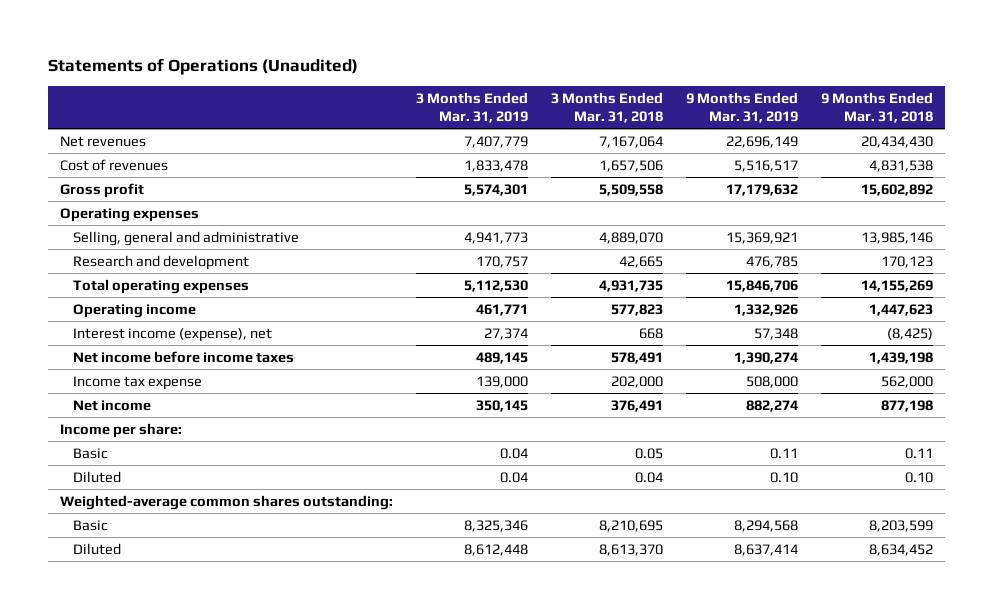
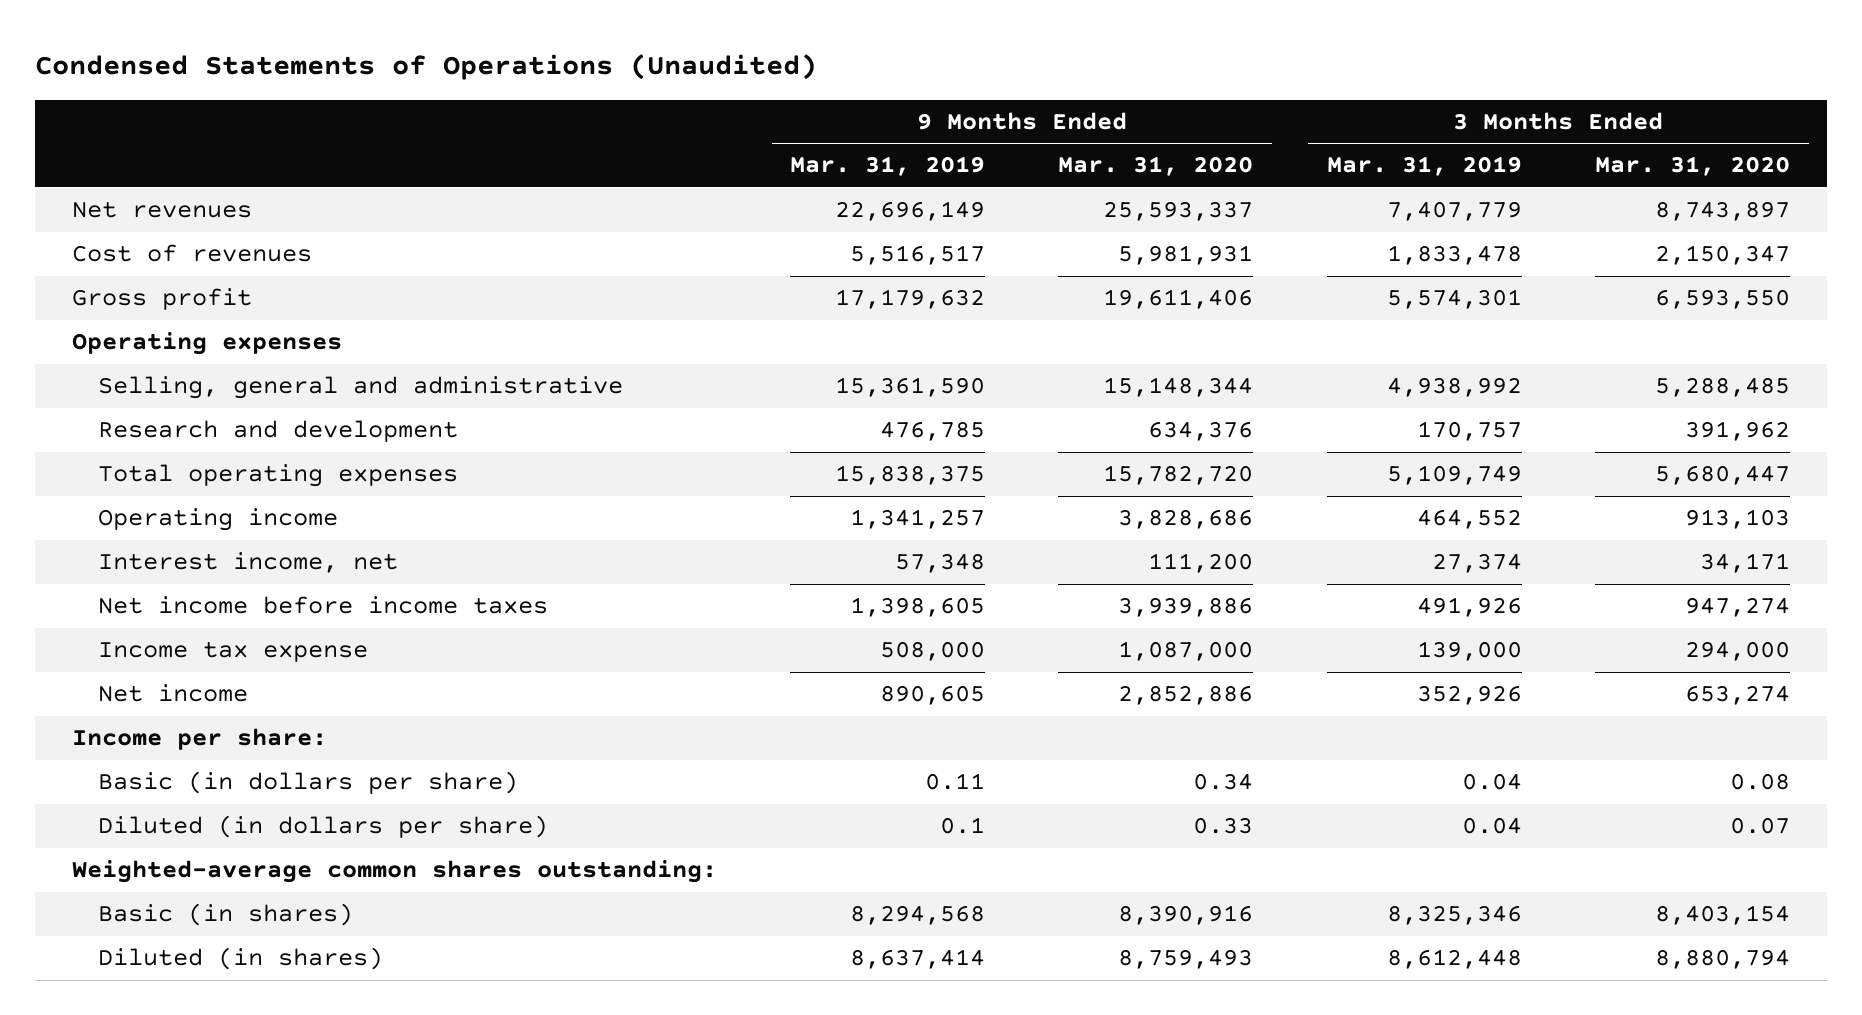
- Statements of Operations (Unaudited)
+ Condensed Statements of Operations (Unaudited)
- | 3 Months Ended Mar. 31, 2019 | 3 Months Ended Mar. 31, 2018 | 9 Months Ended Mar. 31, 2019 | 9 Months Ended Mar. 31, 2018
+ | 9 Months Ended Mar. 31, 2019 | 9 Months Ended Mar. 31, 2020 | 3 Months Ended Mar. 31, 2019 | 3 Months Ended Mar. 31, 2020
- Selling, general and administrative | 4,941,773 | 4,889,070 | 15,369,921 | 13,985,146
+ Selling, general and administrative | 15,361,590 | 15,148,344 | 4,938,992 | 5,288,485
- Total operating expenses | 5,112,530 | 4,931,735 | 15,846,706 | 14,155,269
- Operating income | 461,771 | 577,823 | 1,332,926 | 1,447,623
- Interest income (expense), net | 27,374 | 668 | 57,348 | (8,425)
- Net income before income taxes | 489,145 | 578,491 | 1,390,274 | 1,439,198
+ Total operating expenses | 15,838,375 | 15,782,720 | 5,109,749 | 5,680,447
+ Operating income | 1,341,257 | 3,828,686 | 464,552 | 913,103
+ Interest income, net | 57,348 | 111,200 | 27,374 | 34,171
+ Net income before income taxes | 1,398,605 | 3,939,886 | 491,926 | 947,274
- Net income | 350,145 | 376,491 | 882,274 | 877,198
+ Net income | 890,605 | 2,852,886 | 352,926 | 653,274
- Basic | 0.04 | 0.05 | 0.11 | 0.11
- Diluted | 0.04 | 0.04 | 0.10 | 0.10
+ Basic (in dollars per share) | 0.11 | 0.34 | 0.04 | 0.08
+ Diluted (in dollars per share) | 0.1 | 0.33 | 0.04 | 0.07
- Basic | 8,325,346 | 8,210,695 | 8,294,568 | 8,203,599
- Diluted | 8,612,448 | 8,613,370 | 8,637,414 | 8,634,452
+ Basic (in shares) | 8,294,568 | 8,390,916 | 8,325,346 | 8,403,154
+ Diluted (in shares) | 8,637,414 | 8,759,493 | 8,612,448 | 8,880,794

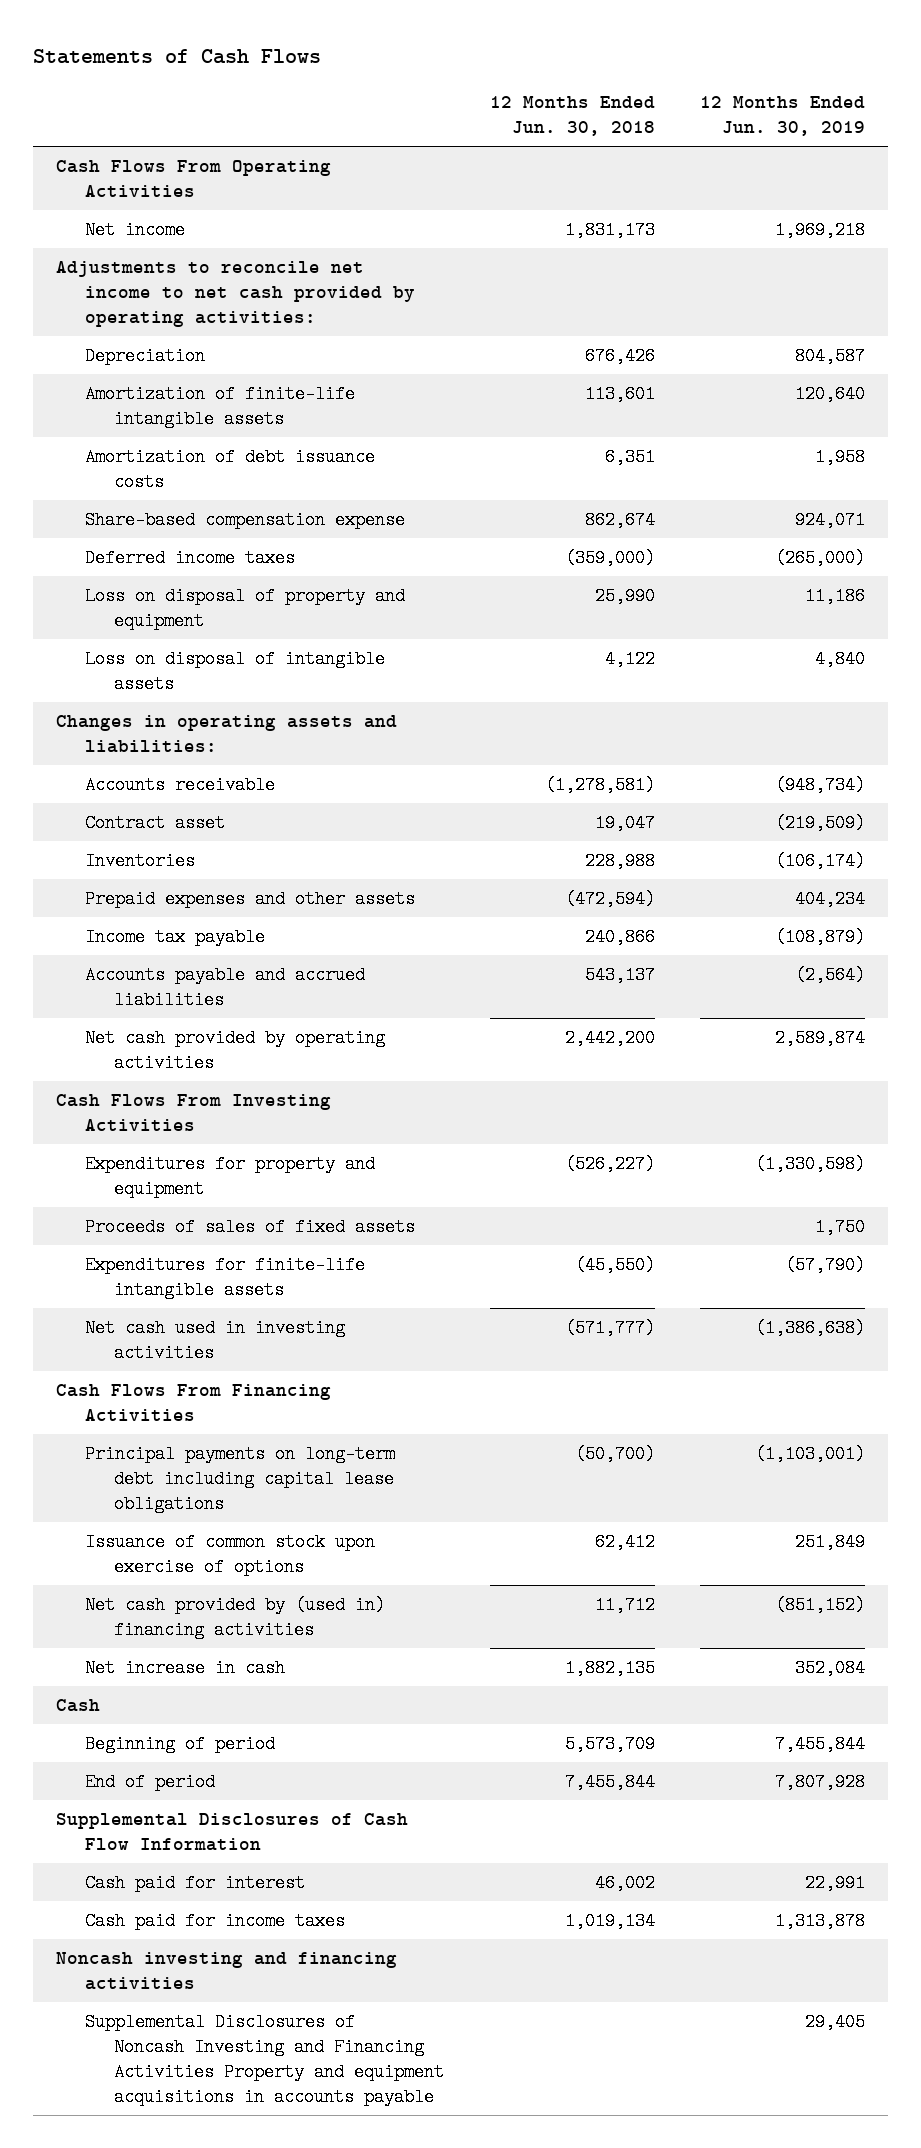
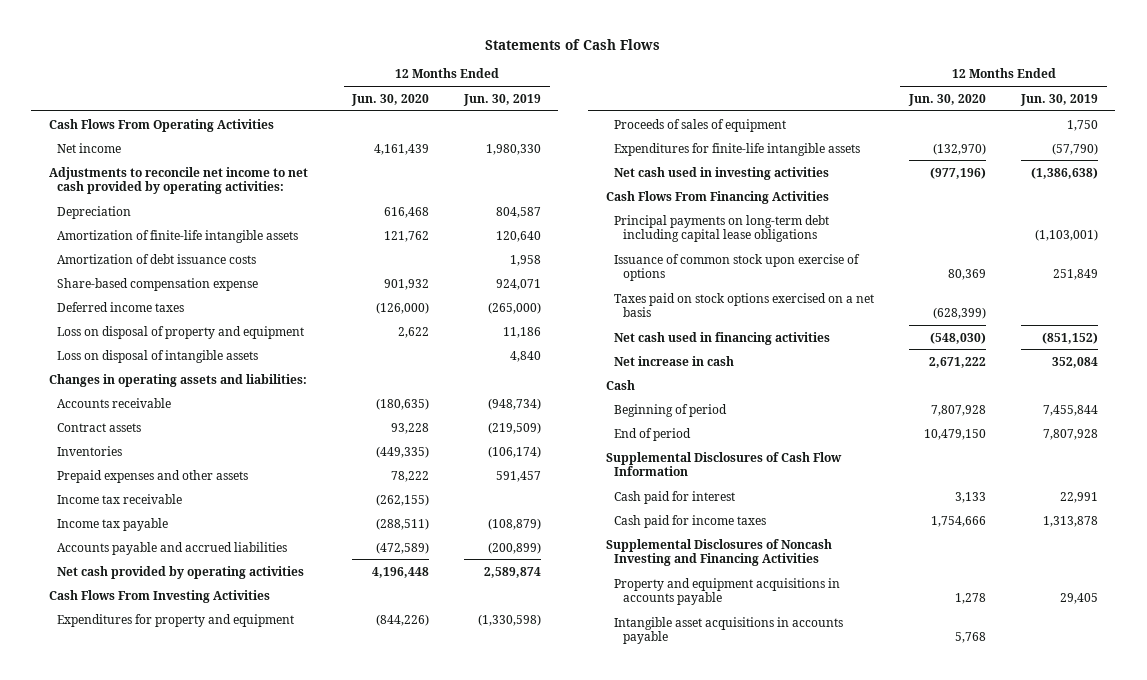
- | 12 Months Ended Jun. 30, 2018 | 12 Months Ended Jun. 30, 2019
+ | 12 Months Ended Jun. 30, 2020 | 12 Months Ended Jun. 30, 2019
- Net income | 1,831,173 | 1,969,218
+ Net income | 4,161,439 | 1,980,330
- Contract asset | 19,047 | (219,509)
+ Contract assets | 93,228 | (219,509)
- Prepaid expenses and other assets | (472,594) | 404,234
+ Prepaid expenses and other assets | 78,222 | 591,457
+ Income tax receivable | (262,155) |
- Accounts payable and accrued liabilities | 543,137 | (2,564)
+ Accounts payable and accrued liabilities | (472,589) | (200,899)
- Proceeds of sales of fixed assets | | 1,750
+ Proceeds of sales of equipment | | 1,750
- Net cash provided by (used in) financing activities | 11,712 | (851,152)
+ Taxes paid on stock options exercised on a net basis | (628,399) |
+ Net cash used in financing activities | (548,030) | (851,152)
- Noncash investing and financing activities
- Supplemental Disclosures of Noncash Investing and Financing Activities Property and equipment acquisitions in accounts payable | | 29,405
+ Supplemental Disclosures of Noncash Investing and Financing Activities
+ Property and equipment acquisitions in accounts payable | 1,278 | 29,405
+ Intangible asset acquisitions in accounts payable | 5,768 |

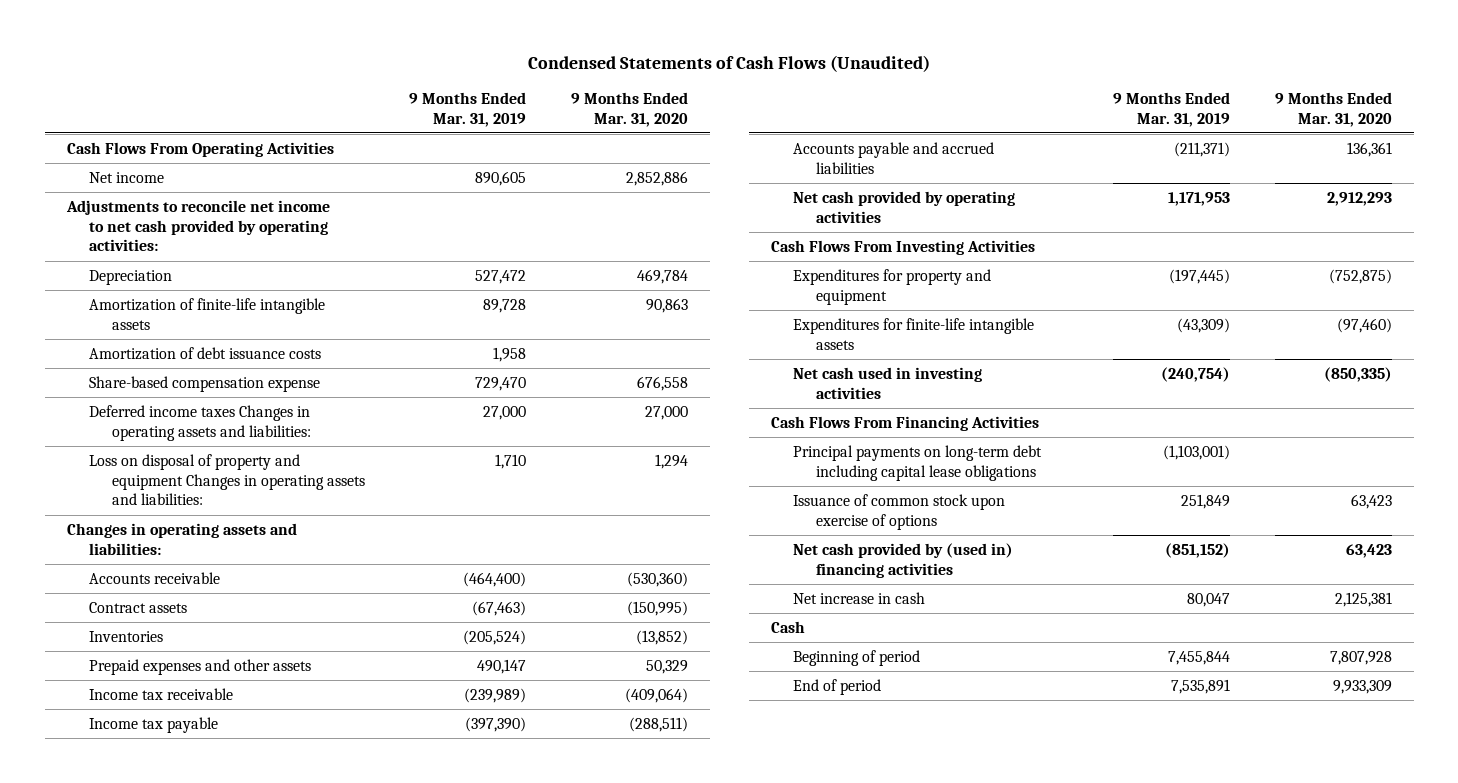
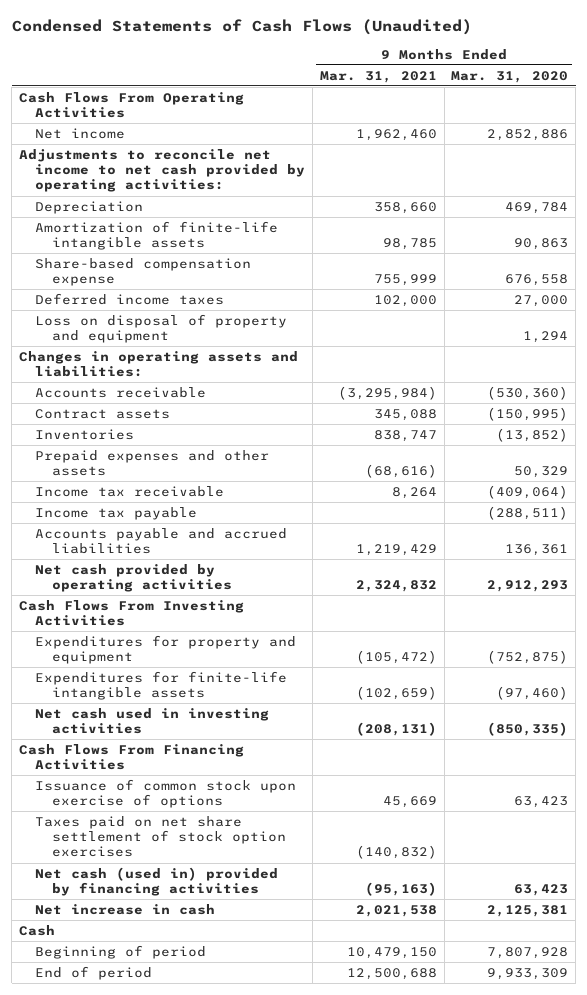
- | 9 Months Ended Mar. 31, 2019 | 9 Months Ended Mar. 31, 2020
+ | 9 Months Ended Mar. 31, 2021 | 9 Months Ended Mar. 31, 2020
- Amortization of debt issuance costs | 1,958 |
- Deferred income taxes Changes in operating assets and liabilities: | 27,000 | 27,000
- Loss on disposal of property and equipment Changes in operating assets and liabilities: | 1,710 | 1,294
+ Deferred income taxes | 102,000 | 27,000
+ Loss on disposal of property and equipment | | 1,294
- Principal payments on long-term debt including capital lease obligations | (1,103,001) |
- Net cash provided by (used in) financing activities | (851,152) | 63,423
+ Taxes paid on net share settlement of stock option exercises | (140,832) |
+ Net cash (used in) provided by financing activities | (95,163) | 63,423

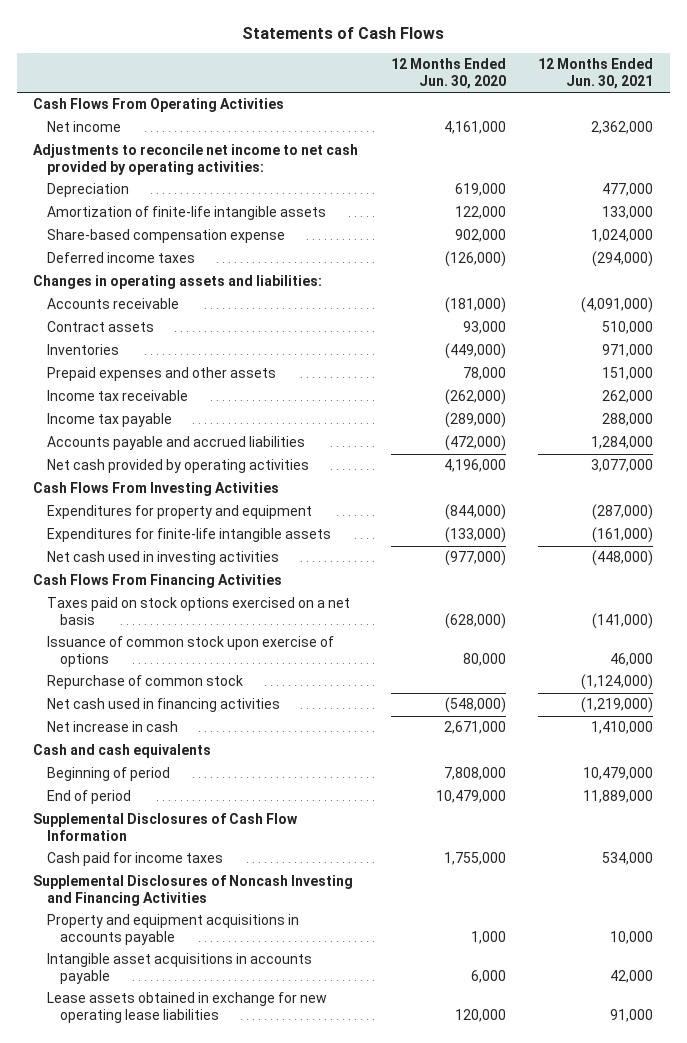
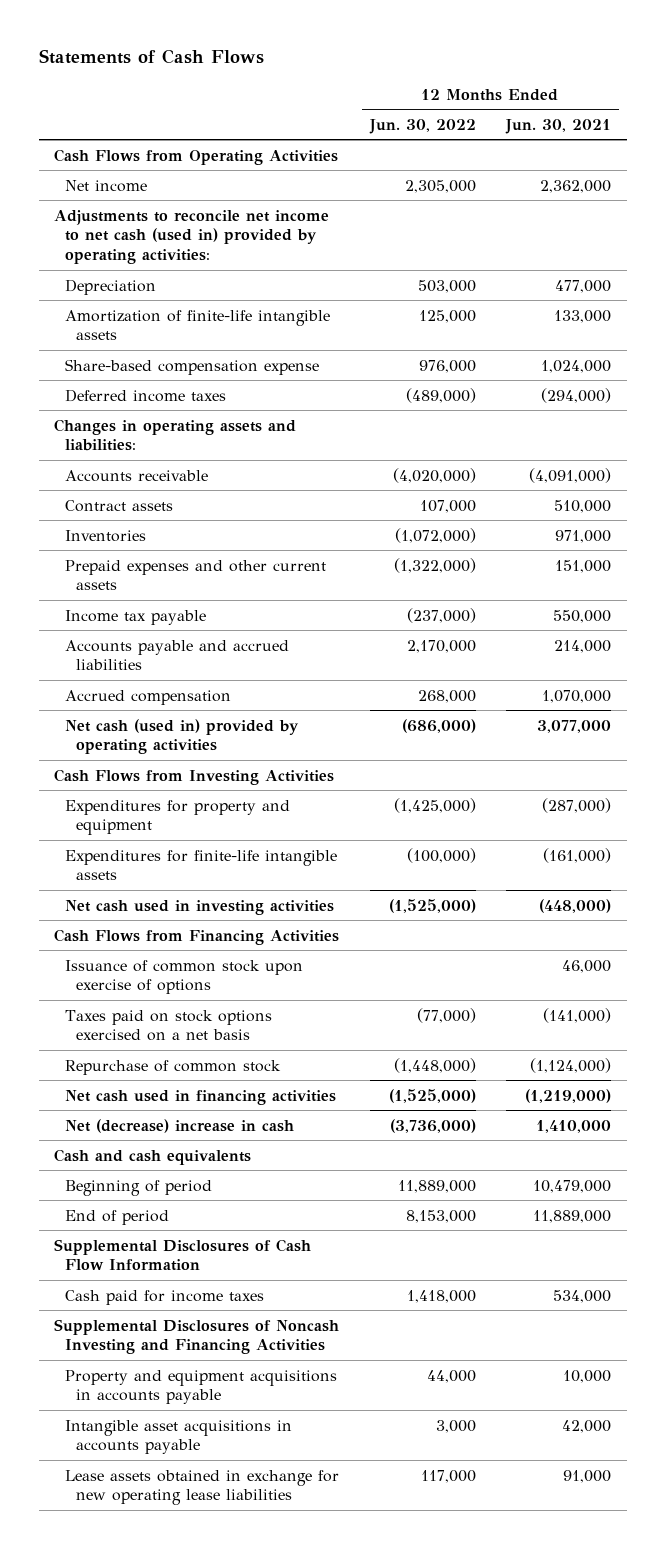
- | 12 Months Ended Jun. 30, 2020 | 12 Months Ended Jun. 30, 2021
+ | 12 Months Ended Jun. 30, 2022 | 12 Months Ended Jun. 30, 2021
- Cash Flows From Operating Activities
+ Cash Flows from Operating Activities
- Adjustments to reconcile net income to net cash provided by operating activities:
+ Adjustments to reconcile net income to net cash (used in) provided by operating activities:
- Prepaid expenses and other assets | 78,000 | 151,000
- Income tax receivable | (262,000) | 262,000
- Income tax payable | (289,000) | 288,000
- Accounts payable and accrued liabilities | (472,000) | 1,284,000
- Net cash provided by operating activities | 4,196,000 | 3,077,000
- Cash Flows From Investing Activities
+ Prepaid expenses and other current assets | (1,322,000) | 151,000
+ Income tax payable | (237,000) | 550,000
+ Accounts payable and accrued liabilities | 2,170,000 | 214,000
+ Accrued compensation | 268,000 | 1,070,000
+ Net cash (used in) provided by operating activities | (686,000) | 3,077,000
+ Cash Flows from Investing Activities
- Cash Flows From Financing Activities
+ Cash Flows from Financing Activities
moved down: Taxes paid on stock options exercised on a net basis | (77,000) | (141,000)
- Net increase in cash | 2,671,000 | 1,410,000
+ Net (decrease) increase in cash | (3,736,000) | 1,410,000

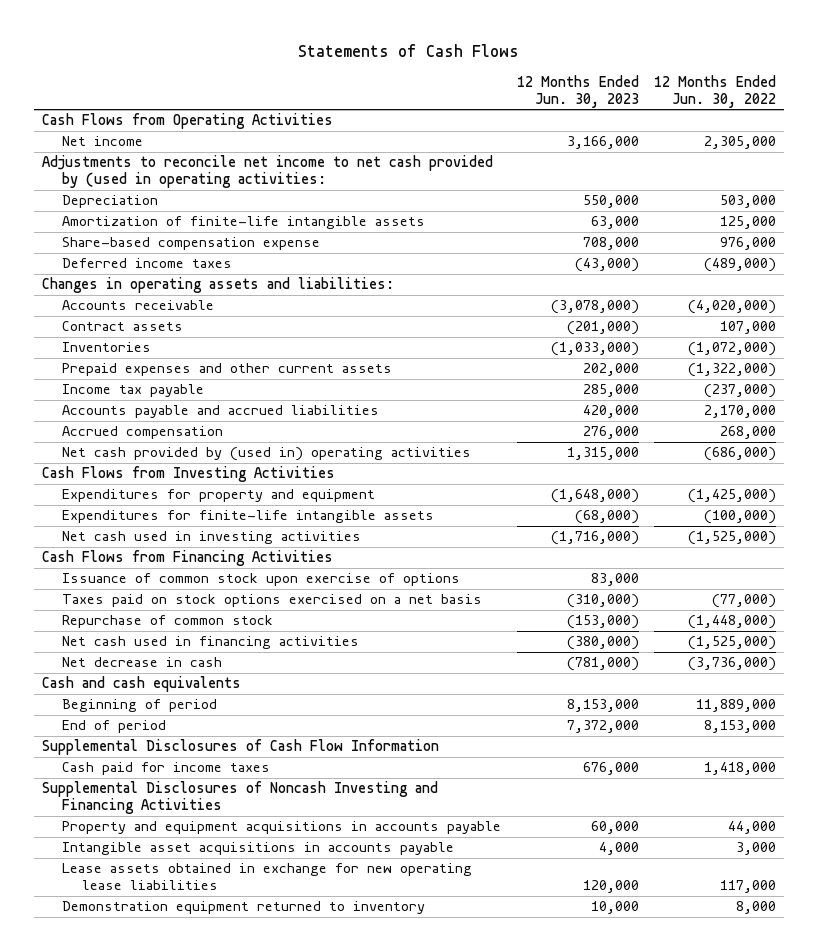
- | 12 Months Ended Jun. 30, 2022 | 12 Months Ended Jun. 30, 2021
+ | 12 Months Ended Jun. 30, 2023 | 12 Months Ended Jun. 30, 2022
- Adjustments to reconcile net income to net cash (used in) provided by operating activities:
+ Adjustments to reconcile net income to net cash provided by (used in operating activities:
- Net cash (used in) provided by operating activities | (686,000) | 3,077,000
+ Net cash provided by (used in) operating activities | 1,315,000 | (686,000)
- Net (decrease) increase in cash | (3,736,000) | 1,410,000
+ Net decrease in cash | (781,000) | (3,736,000)
+ Demonstration equipment returned to inventory | 10,000 | 8,000

